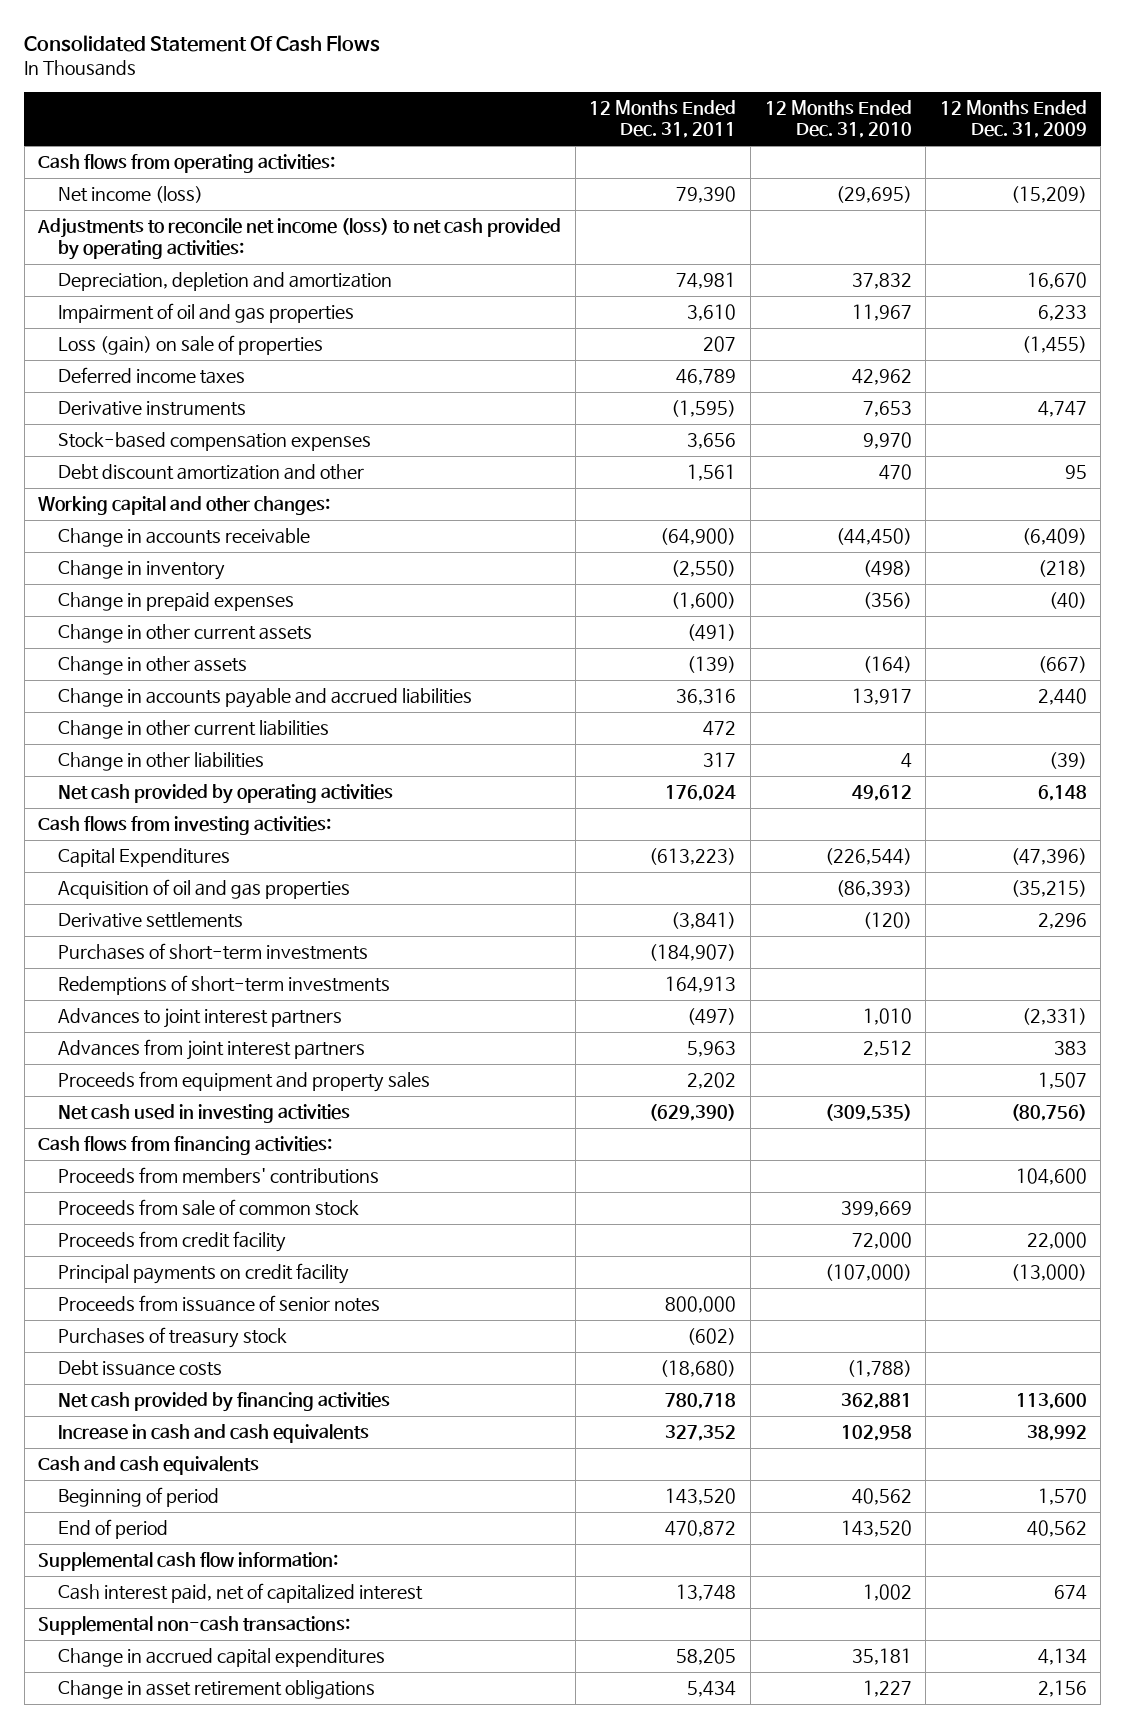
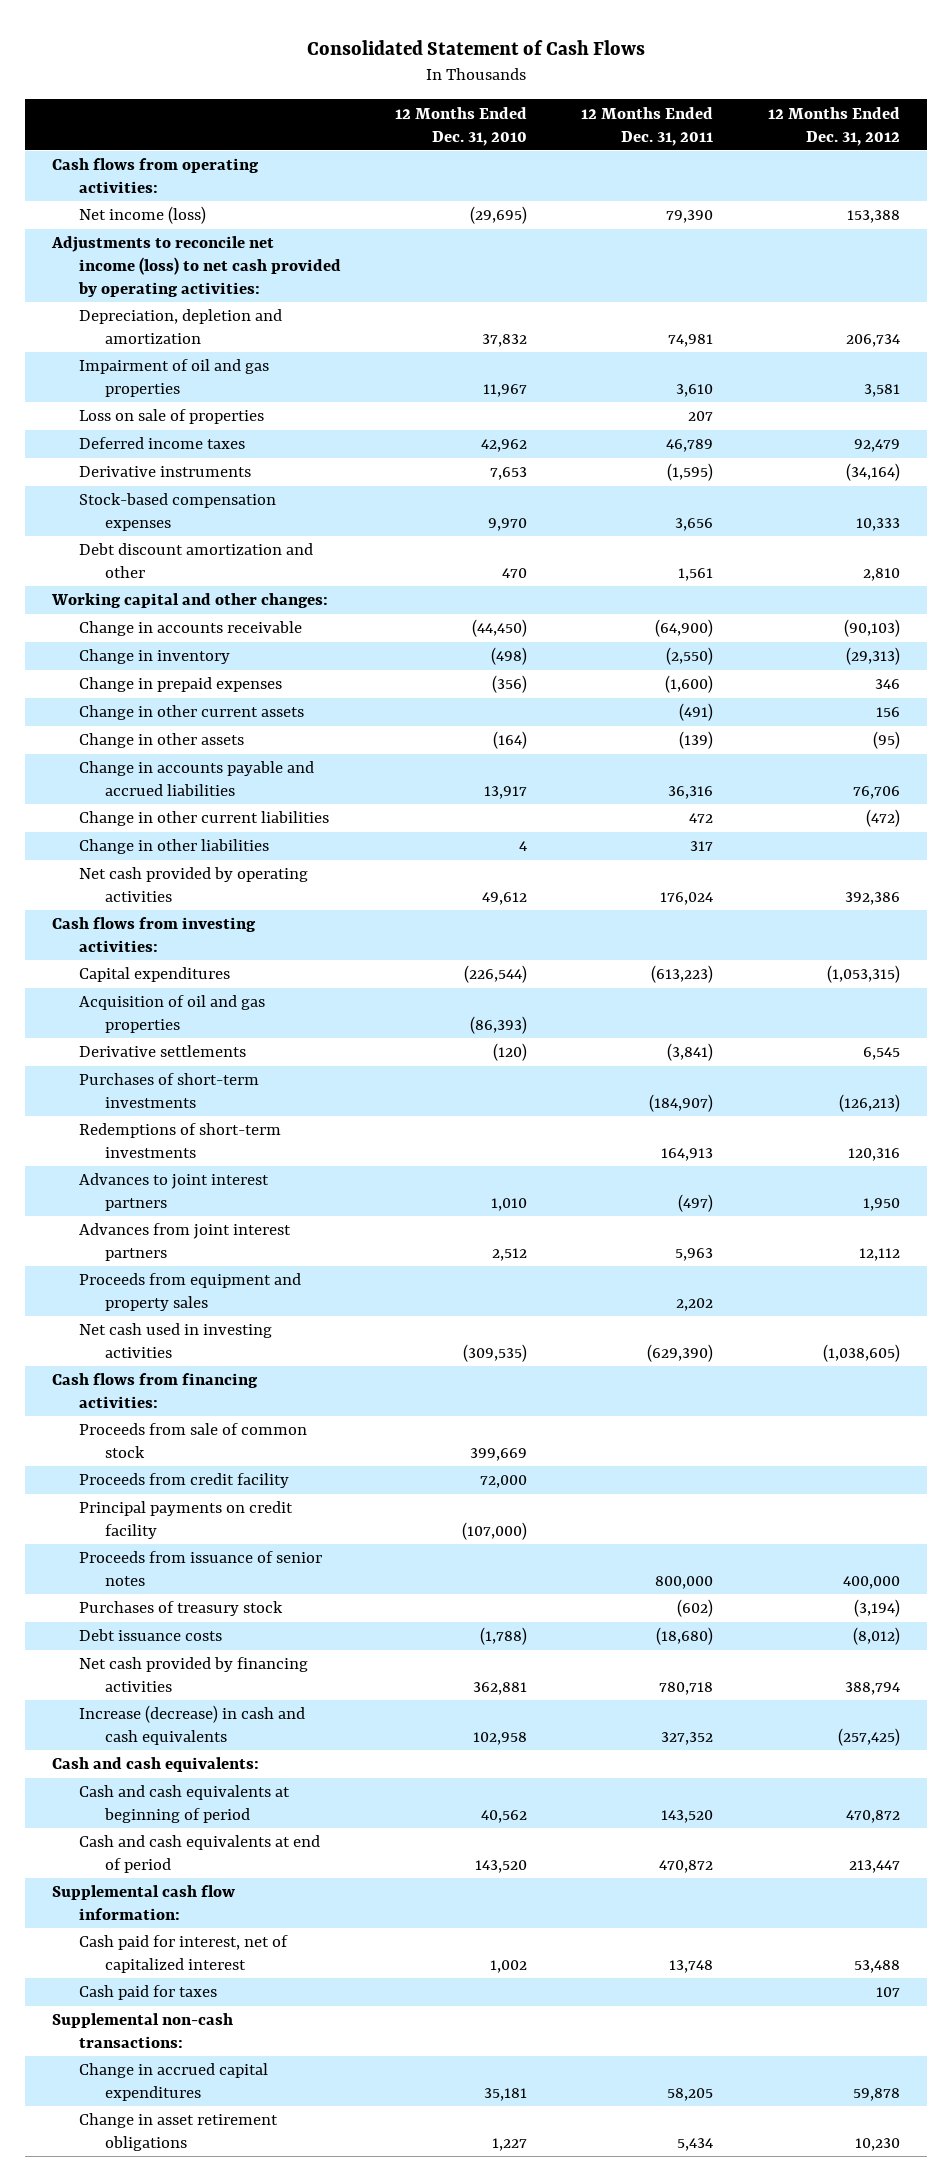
- Consolidated Statement Of Cash Flows
+ Consolidated Statement of Cash Flows
- | 12 Months Ended Dec. 31, 2011 | 12 Months Ended Dec. 31, 2010 | 12 Months Ended Dec. 31, 2009
+ | 12 Months Ended Dec. 31, 2010 | 12 Months Ended Dec. 31, 2011 | 12 Months Ended Dec. 31, 2012
- Loss (gain) on sale of properties | 207 | | (1,455)
+ Loss on sale of properties | | 207 |
- Capital Expenditures | (613,223) | (226,544) | (47,396)
+ Capital expenditures | (226,544) | (613,223) | (1,053,315)
- Proceeds from members' contributions | | | 104,600
- Increase in cash and cash equivalents | 327,352 | 102,958 | 38,992
- Cash and cash equivalents
- Beginning of period | 143,520 | 40,562 | 1,570
- End of period | 470,872 | 143,520 | 40,562
+ Increase (decrease) in cash and cash equivalents | 102,958 | 327,352 | (257,425)
+ Cash and cash equivalents:
+ Cash and cash equivalents at beginning of period | 40,562 | 143,520 | 470,872
+ Cash and cash equivalents at end of period | 143,520 | 470,872 | 213,447
- Cash interest paid, net of capitalized interest | 13,748 | 1,002 | 674
+ Cash paid for interest, net of capitalized interest | 1,002 | 13,748 | 53,488
+ Cash paid for taxes | | | 107

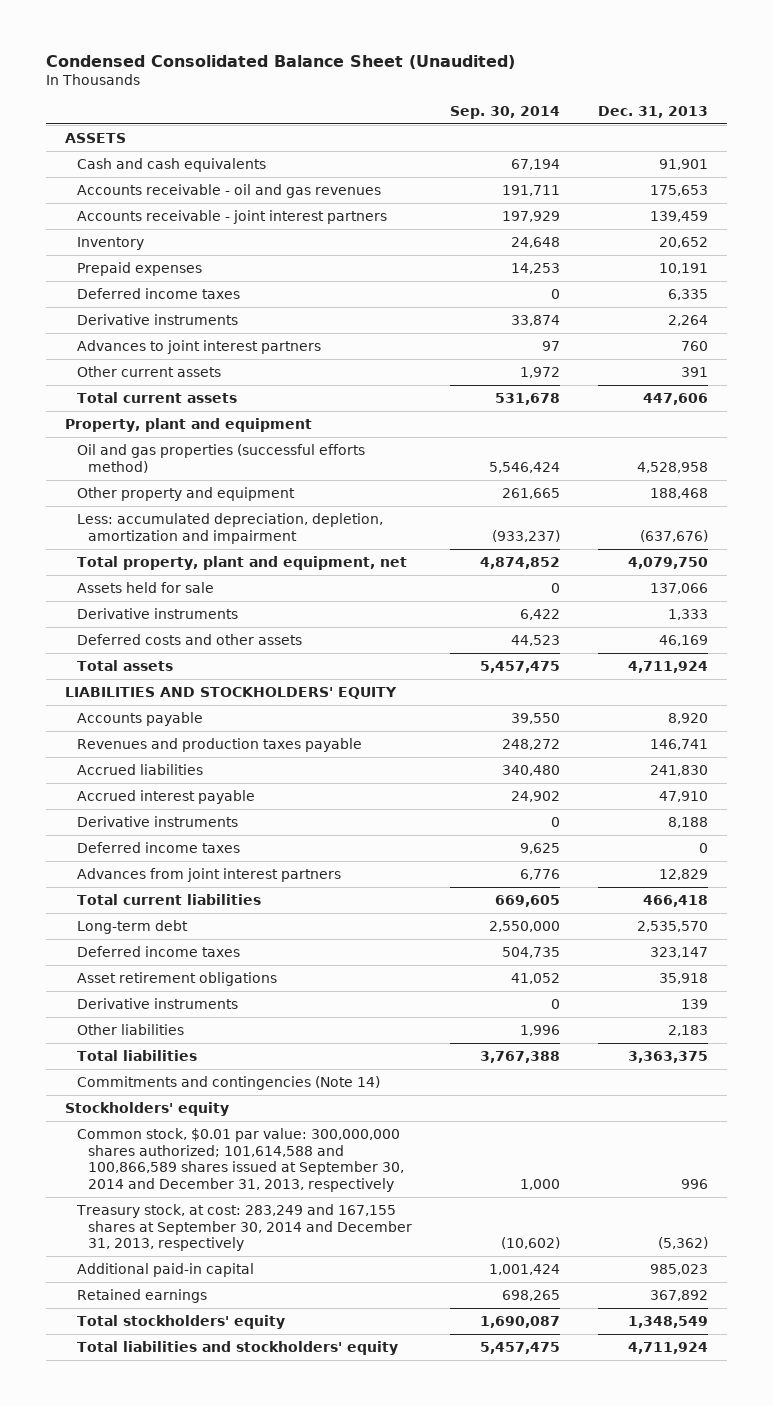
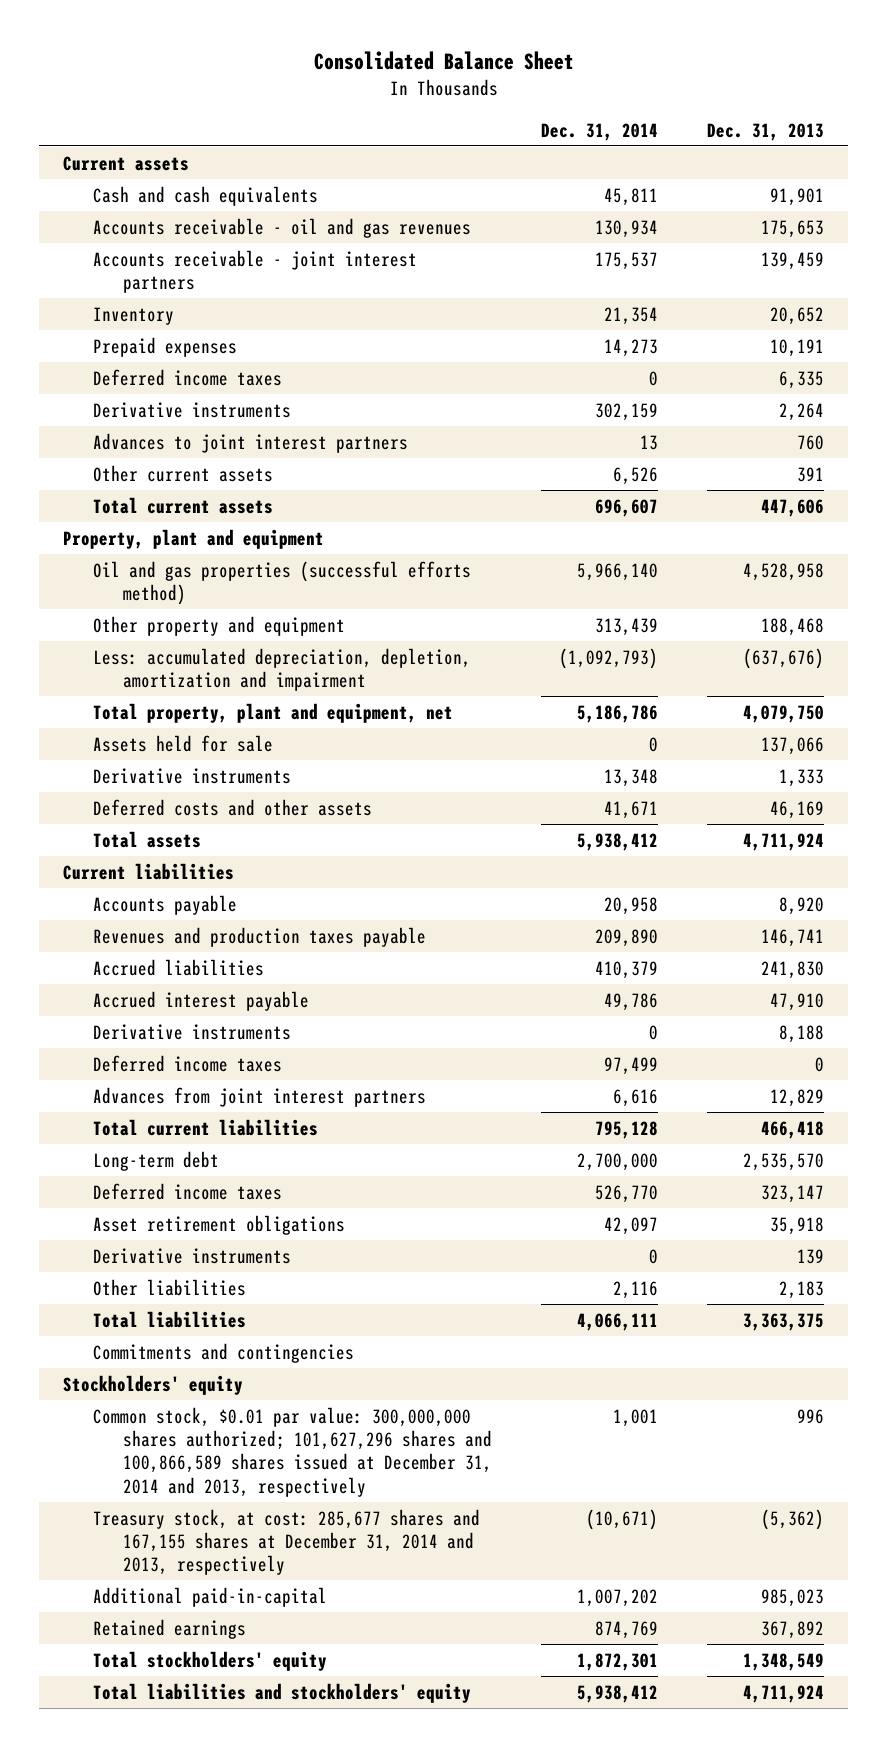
- Condensed Consolidated Balance Sheet (Unaudited)
+ Consolidated Balance Sheet
- | Sep. 30, 2014 | Dec. 31, 2013
+ | Dec. 31, 2014 | Dec. 31, 2013
- ASSETS
+ Current assets
- LIABILITIES AND STOCKHOLDERS' EQUITY
+ Current liabilities
- Commitments and contingencies (Note 14)
+ Commitments and contingencies
- Common stock, $0.01 par value: 300,000,000 shares authorized; 101,614,588 and 100,866,589 shares issued at September 30, 2014 and December 31, 2013, respectively | 1,000 | 996
- Treasury stock, at cost: 283,249 and 167,155 shares at September 30, 2014 and December 31, 2013, respectively | (10,602) | (5,362)
- Additional paid-in capital | 1,001,424 | 985,023
+ Common stock, $0.01 par value: 300,000,000 shares authorized; 101,627,296 shares and 100,866,589 shares issued at December 31, 2014 and 2013, respectively | 1,001 | 996
+ Treasury stock, at cost: 285,677 shares and 167,155 shares at December 31, 2014 and 2013, respectively | (10,671) | (5,362)
+ Additional paid-in-capital | 1,007,202 | 985,023

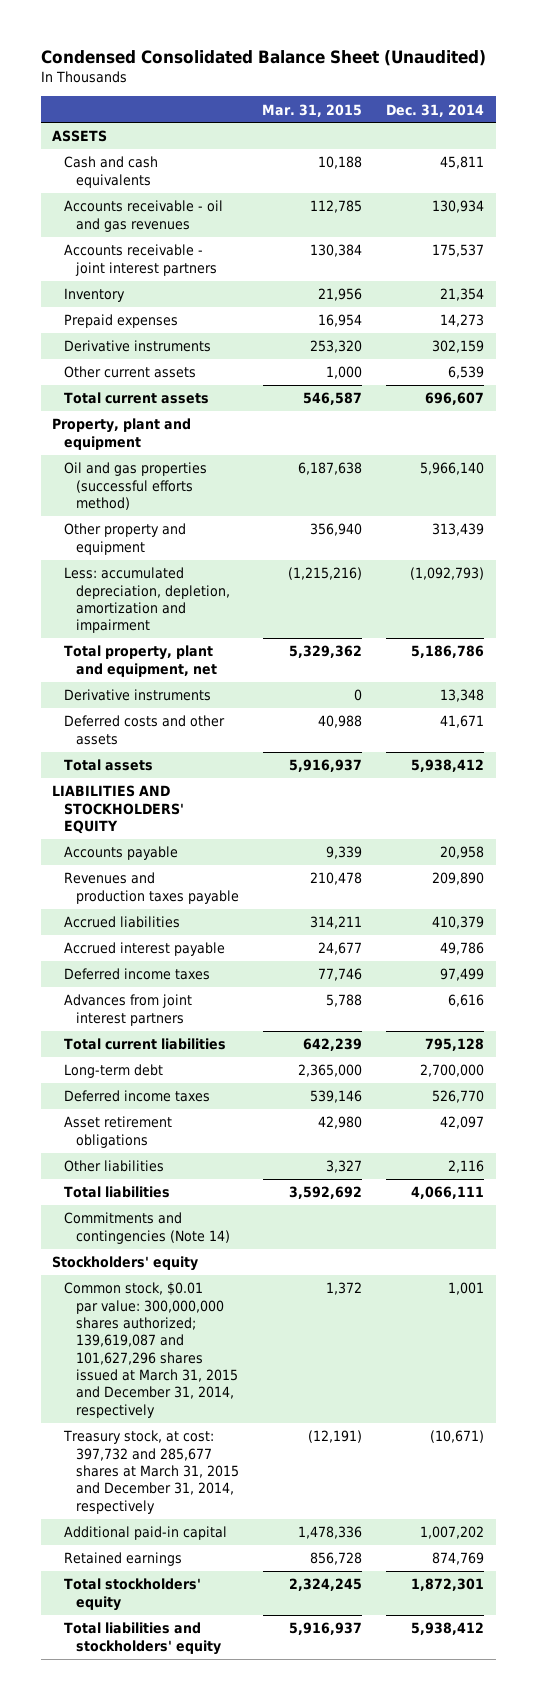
- Consolidated Balance Sheet
+ Condensed Consolidated Balance Sheet (Unaudited)
- | Dec. 31, 2014 | Dec. 31, 2013
+ | Mar. 31, 2015 | Dec. 31, 2014
- Current assets
+ ASSETS
- Deferred income taxes | 0 | 6,335
- Advances to joint interest partners | 13 | 760
- Other current assets | 6,526 | 391
+ Other current assets | 1,000 | 6,539
- Assets held for sale | 0 | 137,066
- Current liabilities
+ LIABILITIES AND STOCKHOLDERS' EQUITY
- Derivative instruments | 0 | 8,188
- Derivative instruments | 0 | 139
- Commitments and contingencies
+ Commitments and contingencies (Note 14)
- Common stock, $0.01 par value: 300,000,000 shares authorized; 101,627,296 shares and 100,866,589 shares issued at December 31, 2014 and 2013, respectively | 1,001 | 996
- Treasury stock, at cost: 285,677 shares and 167,155 shares at December 31, 2014 and 2013, respectively | (10,671) | (5,362)
- Additional paid-in-capital | 1,007,202 | 985,023
+ Common stock, $0.01 par value: 300,000,000 shares authorized; 139,619,087 and 101,627,296 shares issued at March 31, 2015 and December 31, 2014, respectively | 1,372 | 1,001
+ Treasury stock, at cost: 397,732 and 285,677 shares at March 31, 2015 and December 31, 2014, respectively | (12,191) | (10,671)
+ Additional paid-in capital | 1,478,336 | 1,007,202

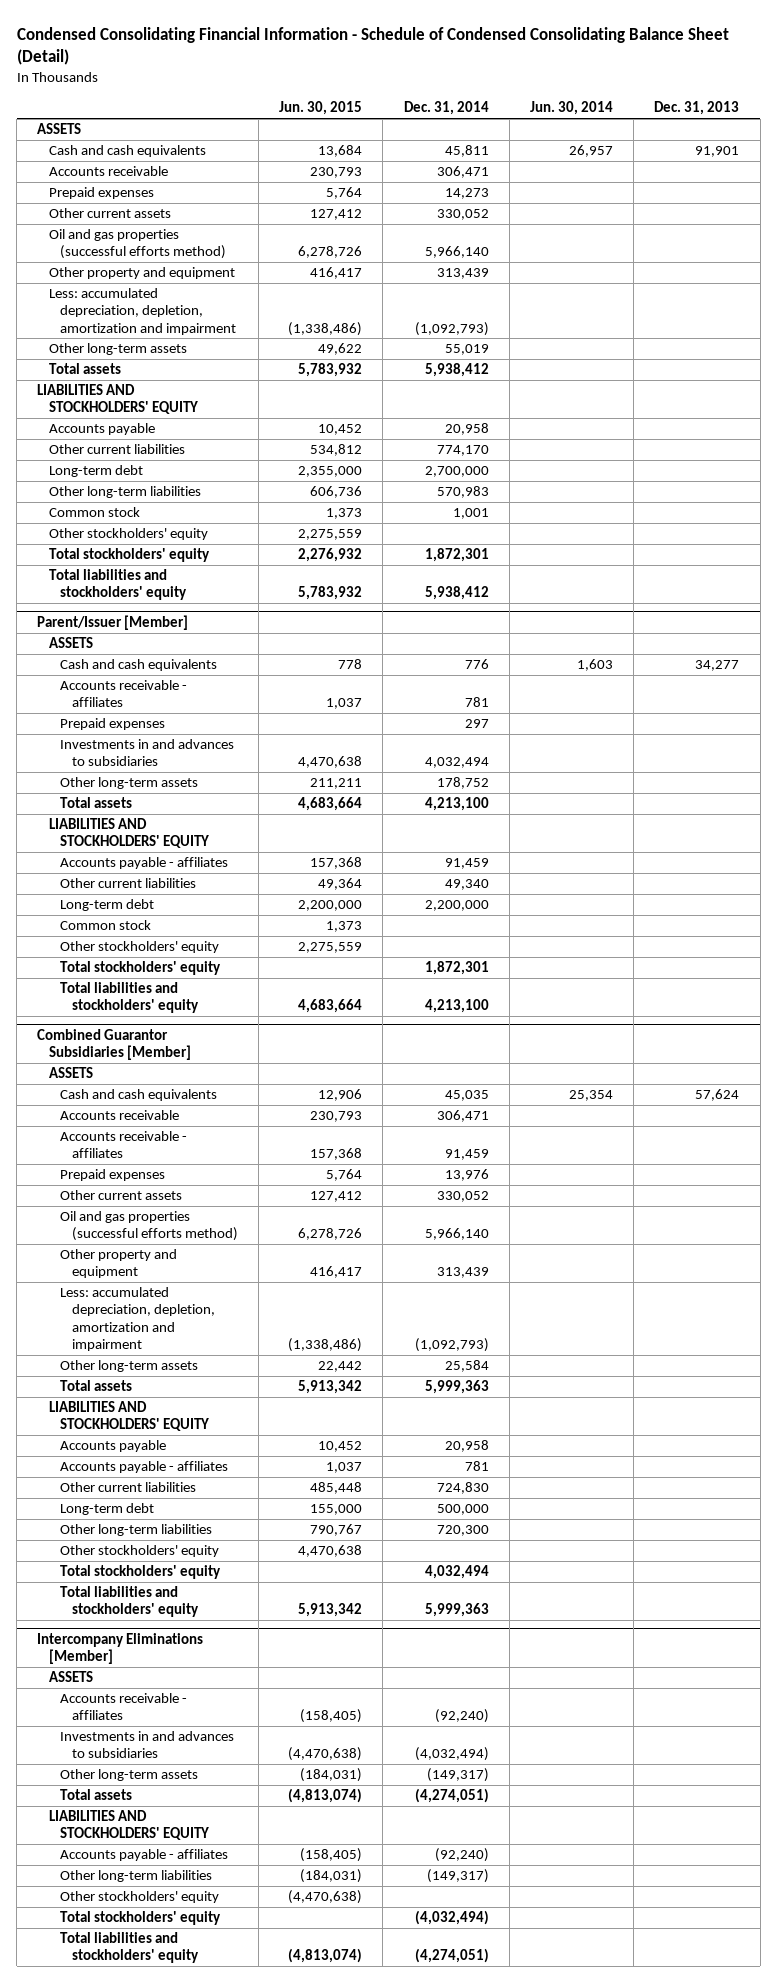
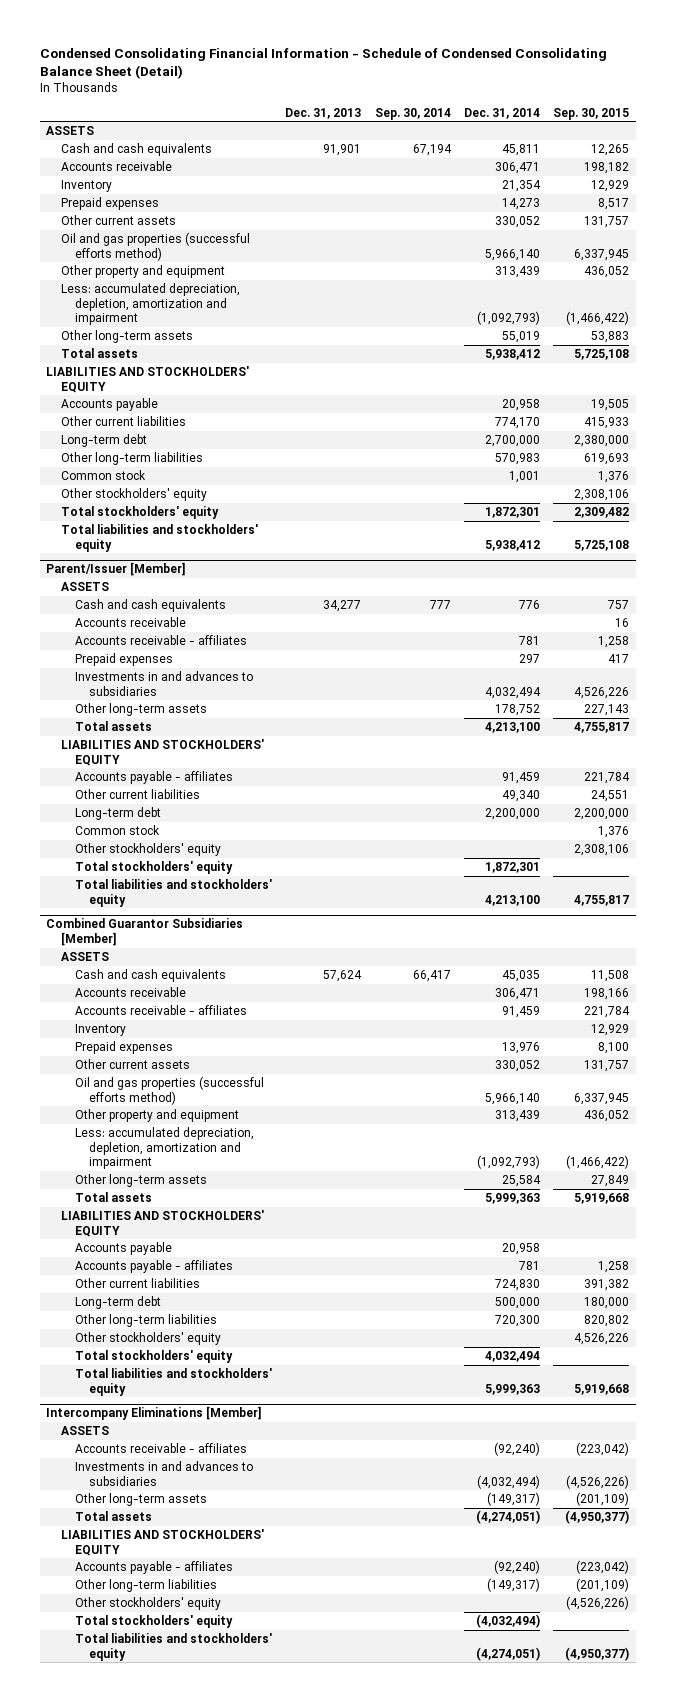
- | Jun. 30, 2015 | Dec. 31, 2014 | Jun. 30, 2014 | Dec. 31, 2013
+ | Dec. 31, 2013 | Sep. 30, 2014 | Dec. 31, 2014 | Sep. 30, 2015
+ Inventory | | | 21,354 | 12,929
@ Parent/Issuer [Member]
+ Accounts receivable | | | | 16
@ Combined Guarantor Subsidiaries [Member]
+ Inventory | | | | 12,929

